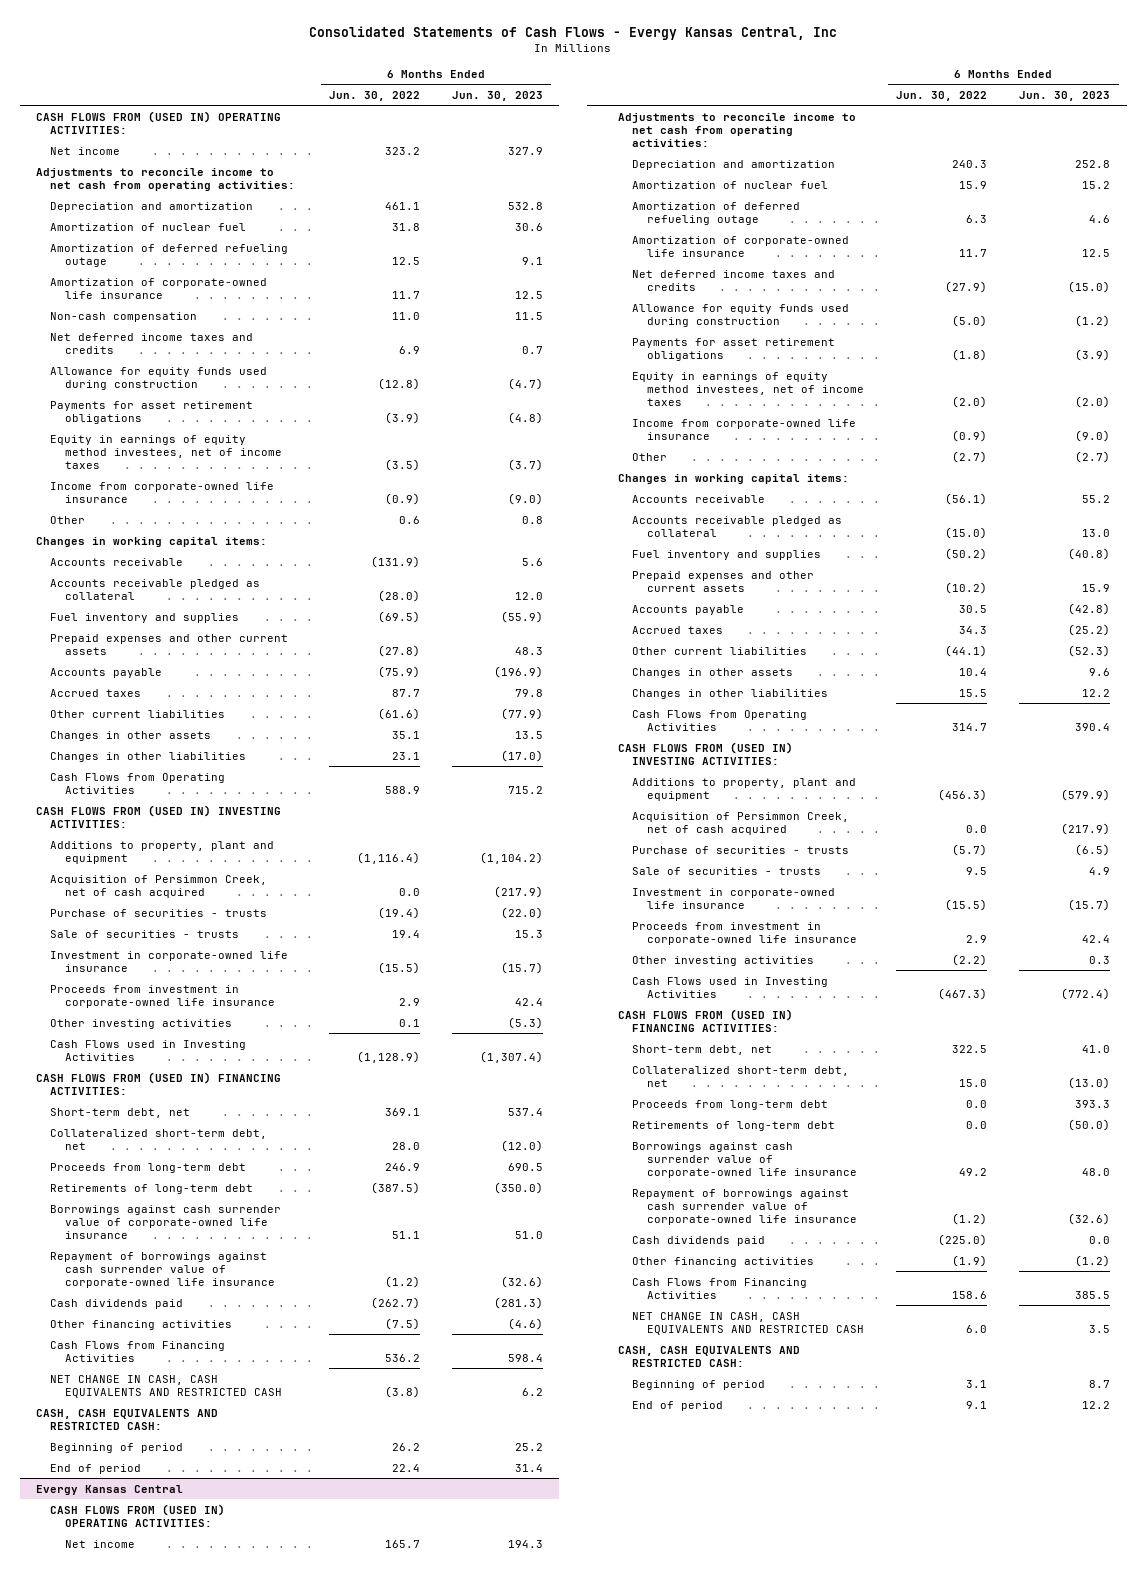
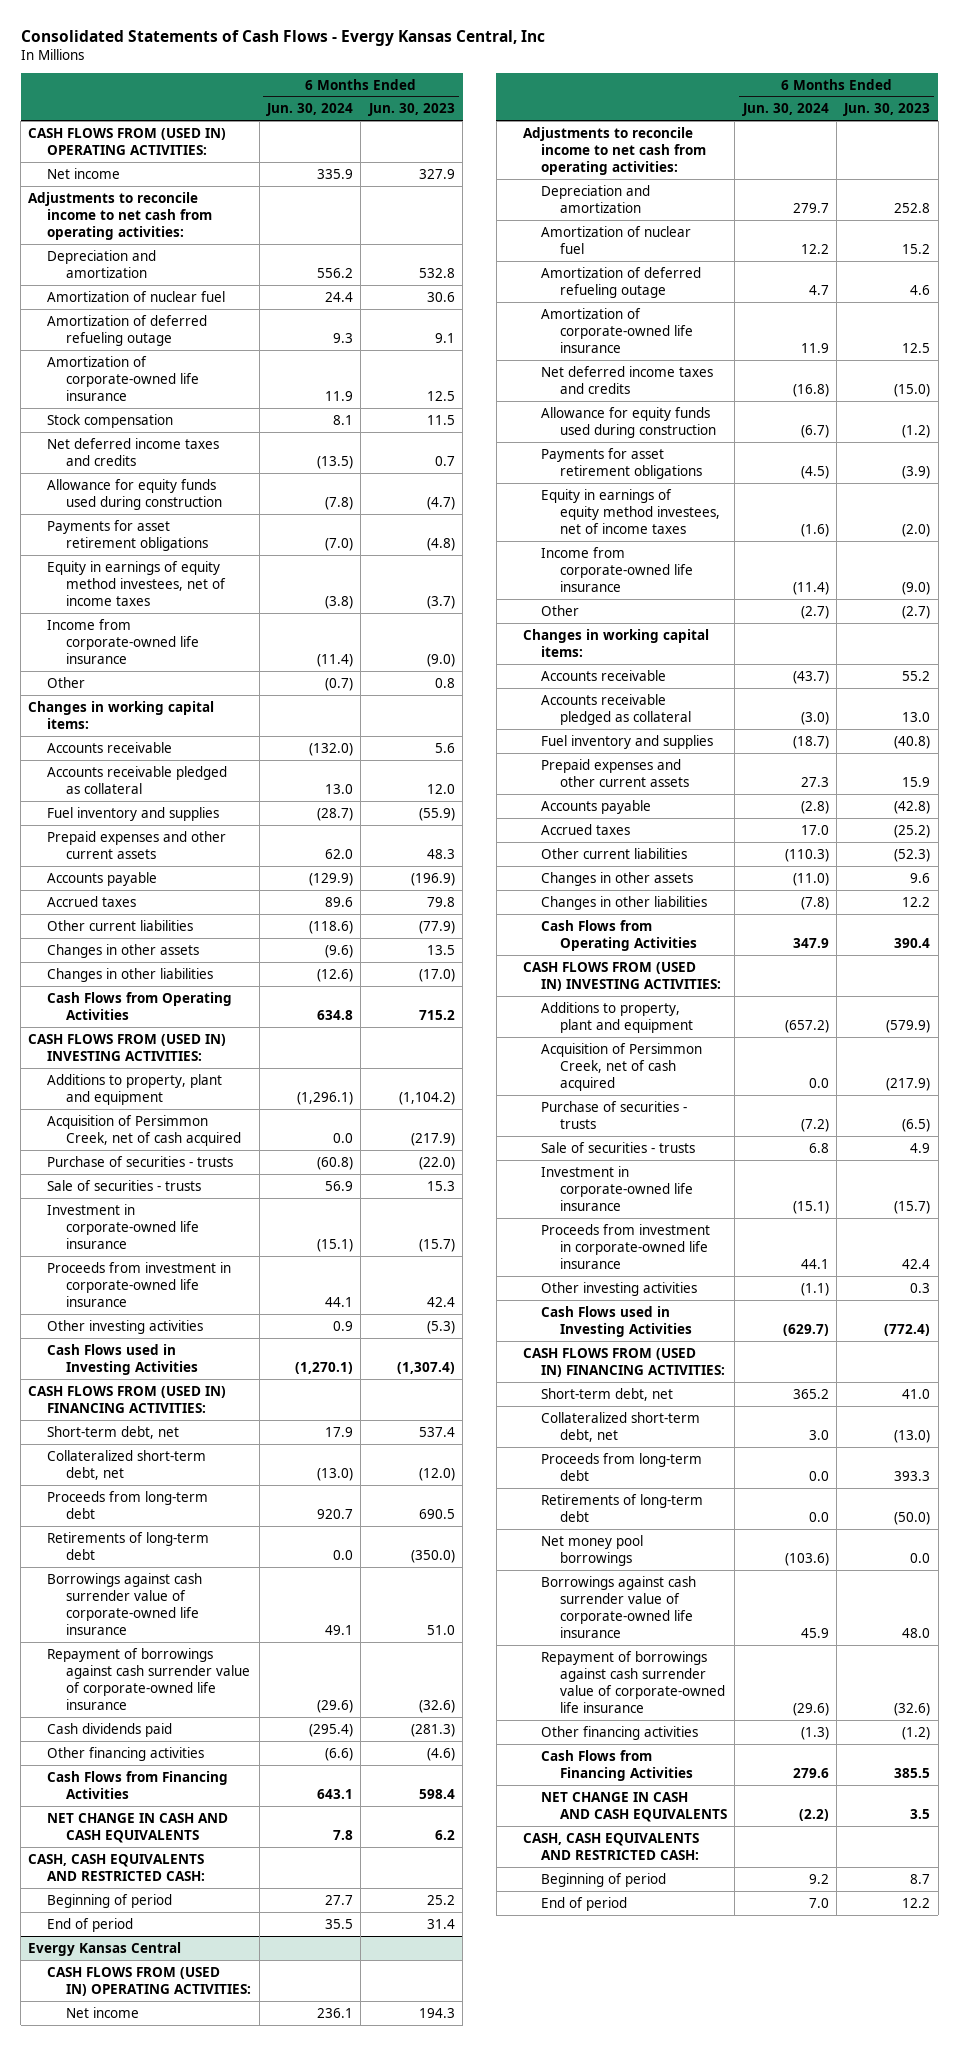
- | 6 Months Ended Jun. 30, 2022 | 6 Months Ended Jun. 30, 2023
+ | 6 Months Ended Jun. 30, 2024 | 6 Months Ended Jun. 30, 2023
- Non-cash compensation | 11.0 | 11.5
+ Stock compensation | 8.1 | 11.5
- NET CHANGE IN CASH, CASH EQUIVALENTS AND RESTRICTED CASH | (3.8) | 6.2
+ NET CHANGE IN CASH AND CASH EQUIVALENTS | 7.8 | 6.2
@ Evergy Kansas Central
+ Net money pool borrowings | (103.6) | 0.0
- Cash dividends paid | (225.0) | 0.0
- NET CHANGE IN CASH, CASH EQUIVALENTS AND RESTRICTED CASH | 6.0 | 3.5
+ NET CHANGE IN CASH AND CASH EQUIVALENTS | (2.2) | 3.5

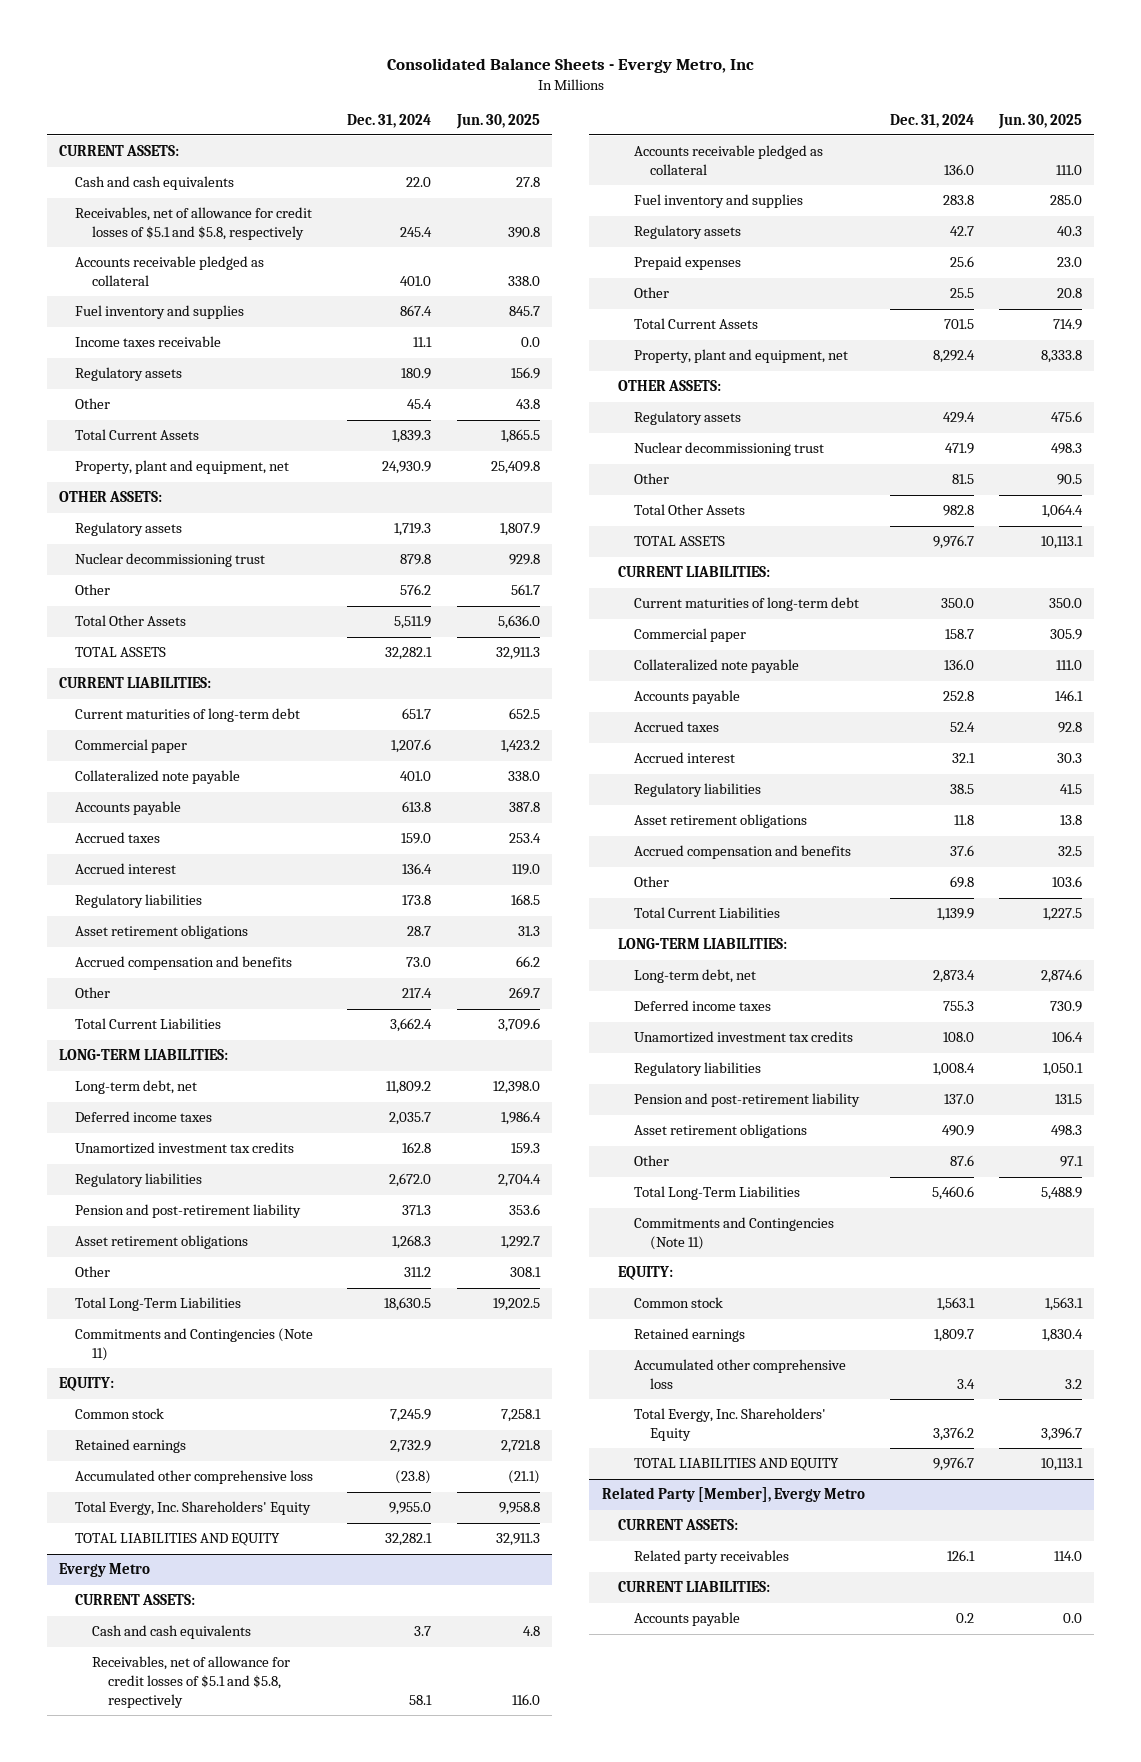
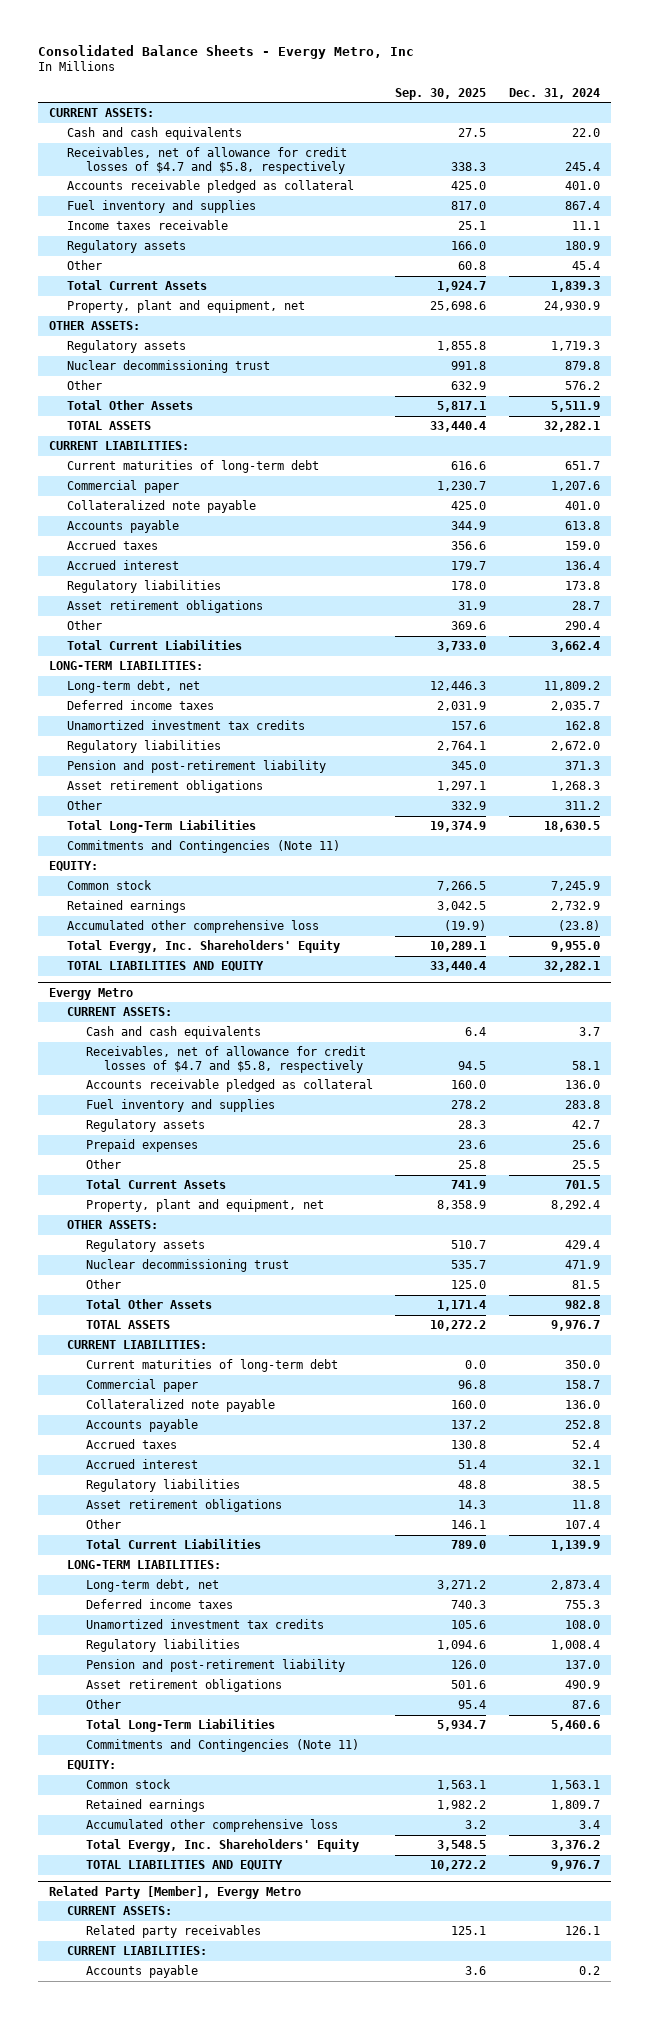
- | Dec. 31, 2024 | Jun. 30, 2025
+ | Sep. 30, 2025 | Dec. 31, 2024
- Receivables, net of allowance for credit losses of $5.1 and $5.8, respectively | 245.4 | 390.8
+ Receivables, net of allowance for credit losses of $4.7 and $5.8, respectively | 338.3 | 245.4
- Accrued compensation and benefits | 73.0 | 66.2
- Other | 217.4 | 269.7
+ Other | 369.6 | 290.4
@ Evergy Metro
- Receivables, net of allowance for credit losses of $5.1 and $5.8, respectively | 58.1 | 116.0
+ Receivables, net of allowance for credit losses of $4.7 and $5.8, respectively | 94.5 | 58.1
- Accrued compensation and benefits | 37.6 | 32.5
- Other | 69.8 | 103.6
+ Other | 146.1 | 107.4

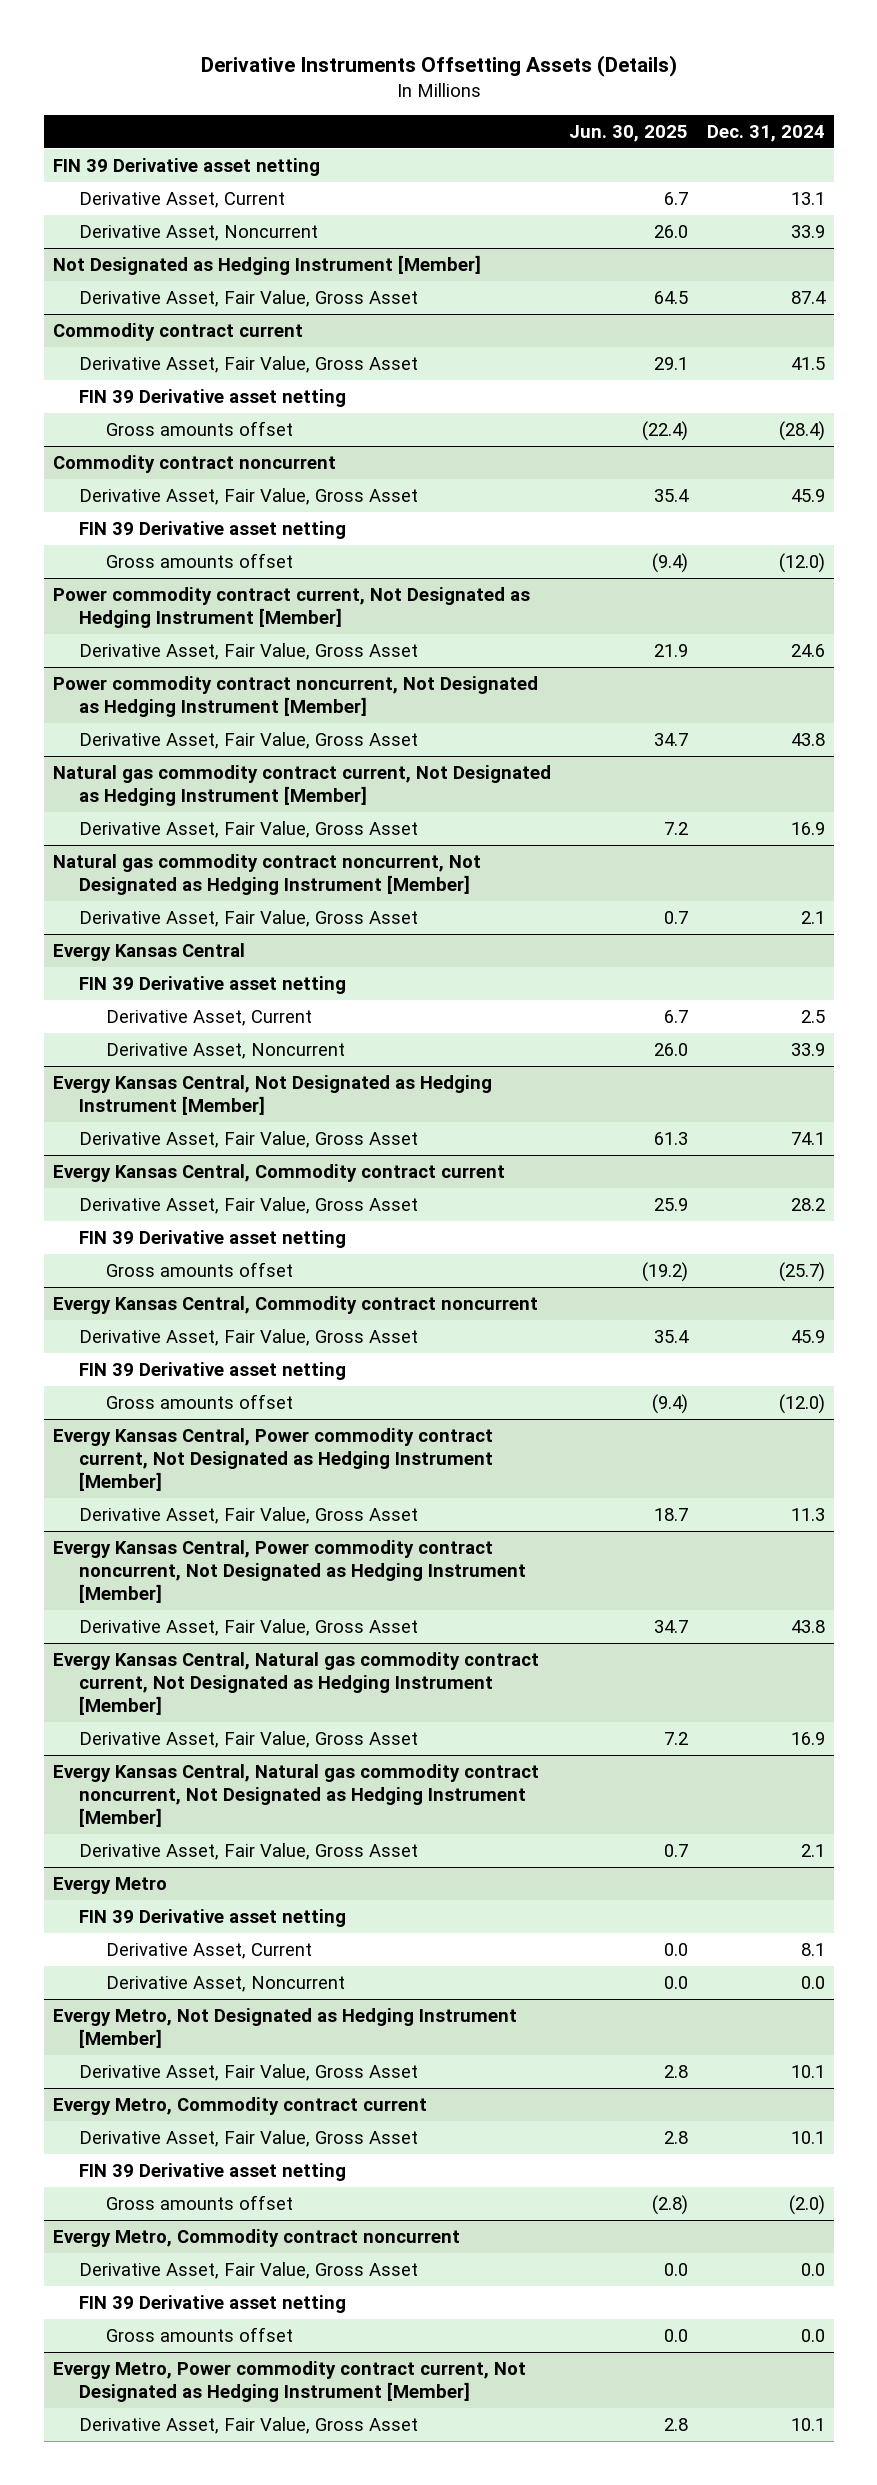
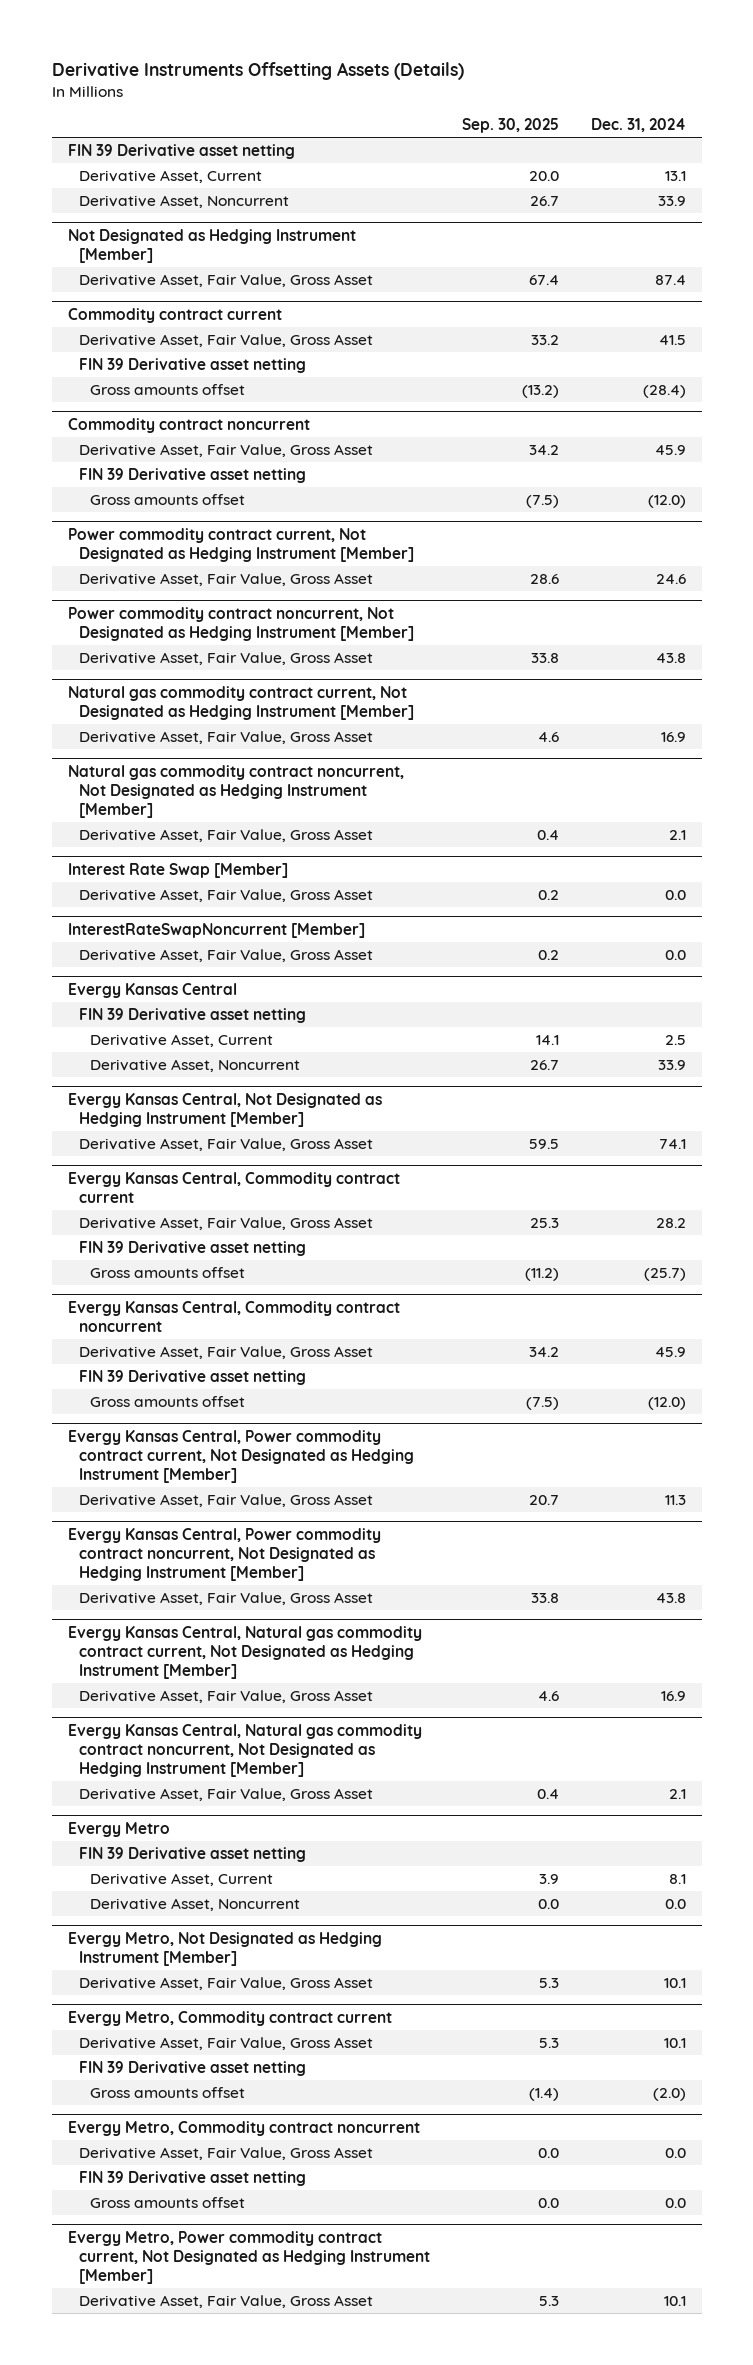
- | Jun. 30, 2025 | Dec. 31, 2024
+ | Sep. 30, 2025 | Dec. 31, 2024
+ Interest Rate Swap [Member]
+ Derivative Asset, Fair Value, Gross Asset | 0.2 | 0.0
+ InterestRateSwapNoncurrent [Member]
+ Derivative Asset, Fair Value, Gross Asset | 0.2 | 0.0

